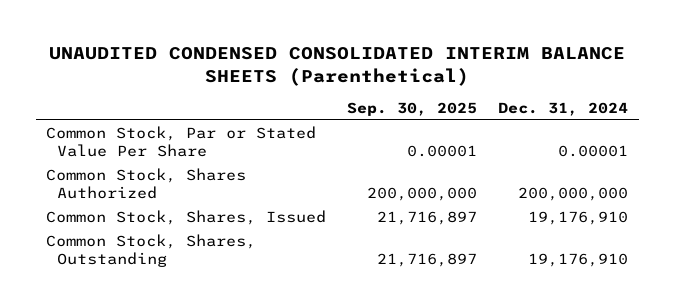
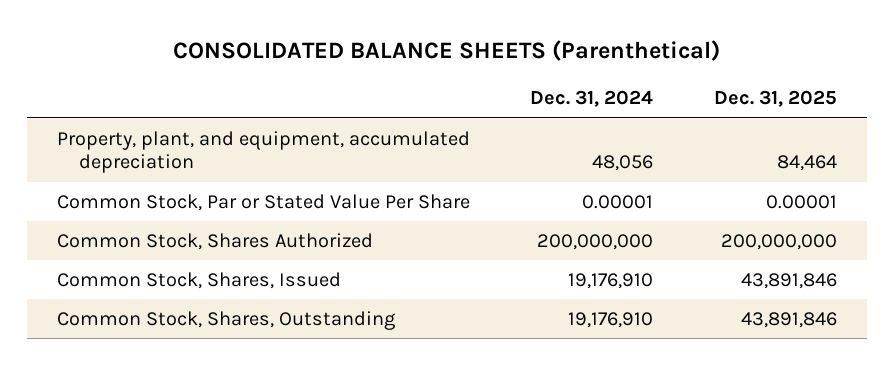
- UNAUDITED CONDENSED CONSOLIDATED INTERIM BALANCE SHEETS (Parenthetical)
+ CONSOLIDATED BALANCE SHEETS (Parenthetical)
- | Sep. 30, 2025 | Dec. 31, 2024
+ | Dec. 31, 2024 | Dec. 31, 2025
+ Property, plant, and equipment, accumulated depreciation | 48,056 | 84,464

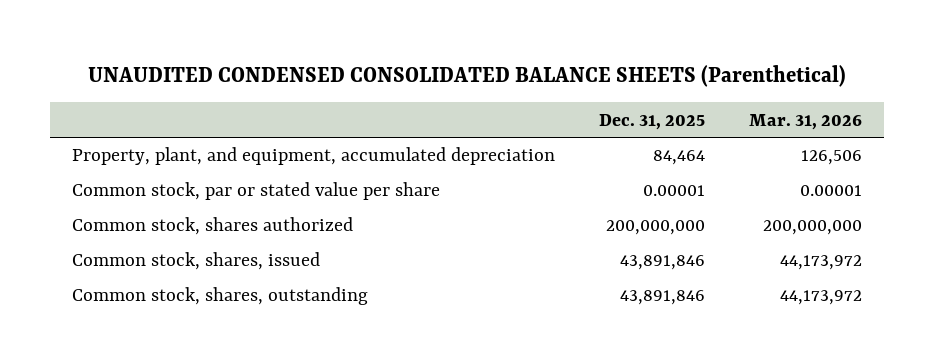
- CONSOLIDATED BALANCE SHEETS (Parenthetical)
+ UNAUDITED CONDENSED CONSOLIDATED BALANCE SHEETS (Parenthetical)
- | Dec. 31, 2024 | Dec. 31, 2025
+ | Dec. 31, 2025 | Mar. 31, 2026
- Common Stock, Par or Stated Value Per Share | 0.00001 | 0.00001
- Common Stock, Shares Authorized | 200,000,000 | 200,000,000
- Common Stock, Shares, Issued | 19,176,910 | 43,891,846
- Common Stock, Shares, Outstanding | 19,176,910 | 43,891,846
+ Common stock, par or stated value per share | 0.00001 | 0.00001
+ Common stock, shares authorized | 200,000,000 | 200,000,000
+ Common stock, shares, issued | 43,891,846 | 44,173,972
+ Common stock, shares, outstanding | 43,891,846 | 44,173,972

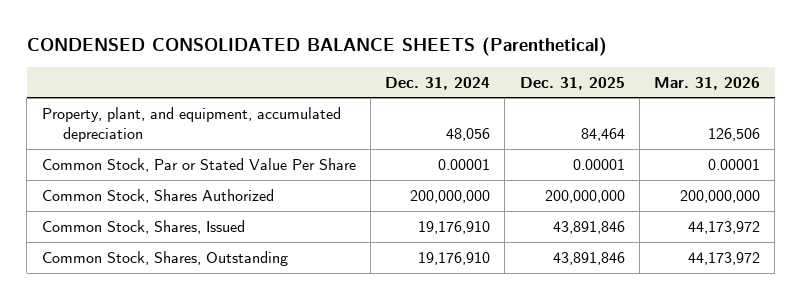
- UNAUDITED CONDENSED CONSOLIDATED BALANCE SHEETS (Parenthetical)
+ CONDENSED CONSOLIDATED BALANCE SHEETS (Parenthetical)
- | Dec. 31, 2025 | Mar. 31, 2026
+ | Dec. 31, 2024 | Dec. 31, 2025 | Mar. 31, 2026
- Common stock, par or stated value per share | 0.00001 | 0.00001
- Common stock, shares authorized | 200,000,000 | 200,000,000
- Common stock, shares, issued | 43,891,846 | 44,173,972
- Common stock, shares, outstanding | 43,891,846 | 44,173,972
+ Common Stock, Par or Stated Value Per Share | 0.00001 | 0.00001 | 0.00001
+ Common Stock, Shares Authorized | 200,000,000 | 200,000,000 | 200,000,000
+ Common Stock, Shares, Issued | 19,176,910 | 43,891,846 | 44,173,972
+ Common Stock, Shares, Outstanding | 19,176,910 | 43,891,846 | 44,173,972

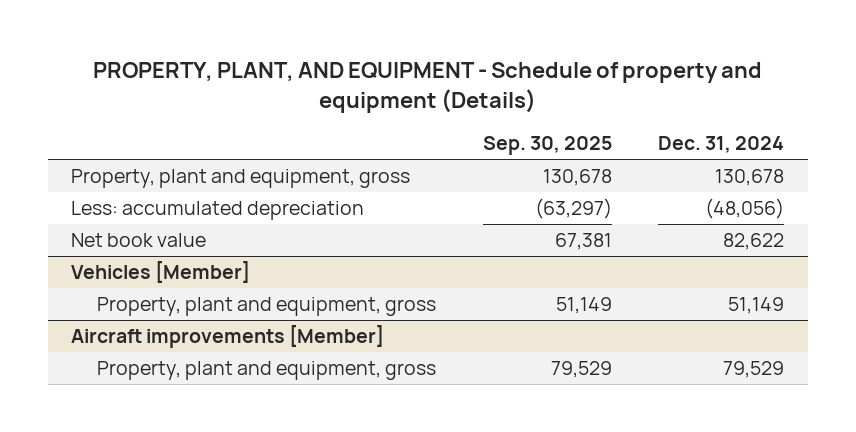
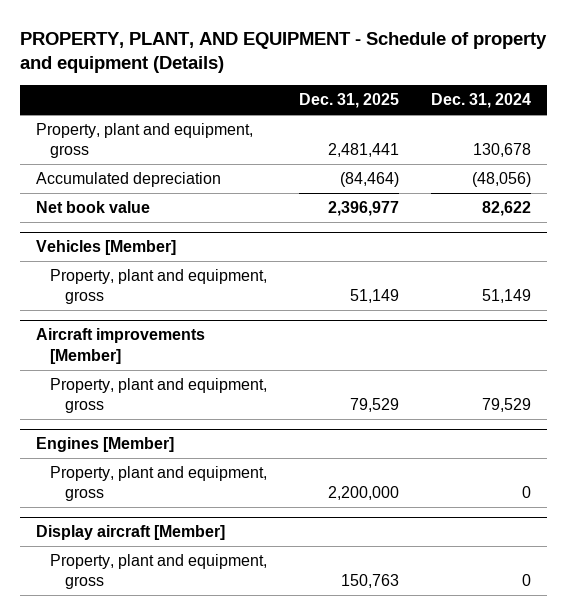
- | Sep. 30, 2025 | Dec. 31, 2024
+ | Dec. 31, 2025 | Dec. 31, 2024
- Less: accumulated depreciation | (63,297) | (48,056)
+ Accumulated depreciation | (84,464) | (48,056)
+ Engines [Member]
+ Property, plant and equipment, gross | 2,200,000 | 0
+ Display aircraft [Member]
+ Property, plant and equipment, gross | 150,763 | 0

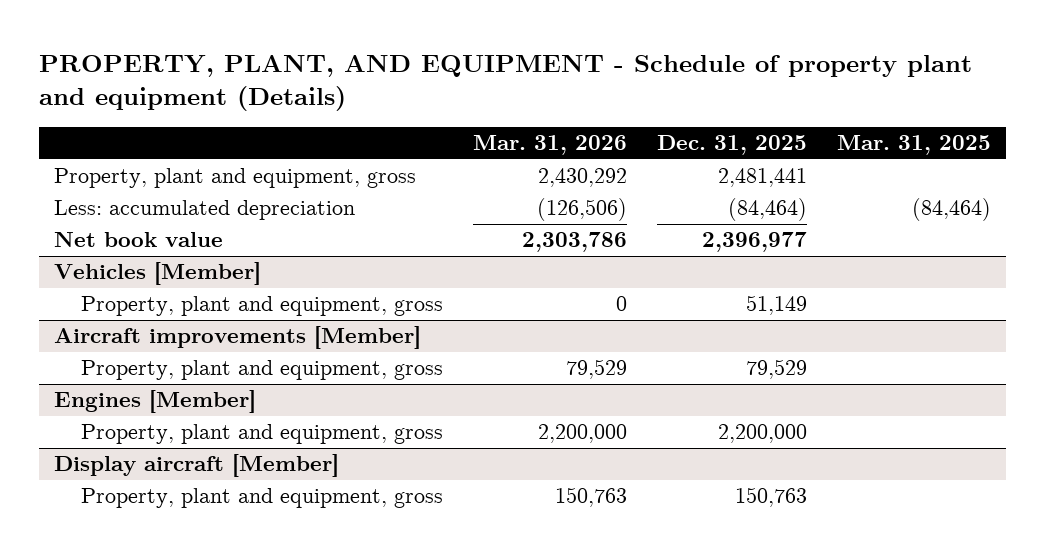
- PROPERTY, PLANT, AND EQUIPMENT - Schedule of property and equipment (Details)
+ PROPERTY, PLANT, AND EQUIPMENT - Schedule of property plant and equipment (Details)
- | Dec. 31, 2025 | Dec. 31, 2024
+ | Mar. 31, 2026 | Dec. 31, 2025 | Mar. 31, 2025
- Accumulated depreciation | (84,464) | (48,056)
+ Less: accumulated depreciation | (126,506) | (84,464) | (84,464)

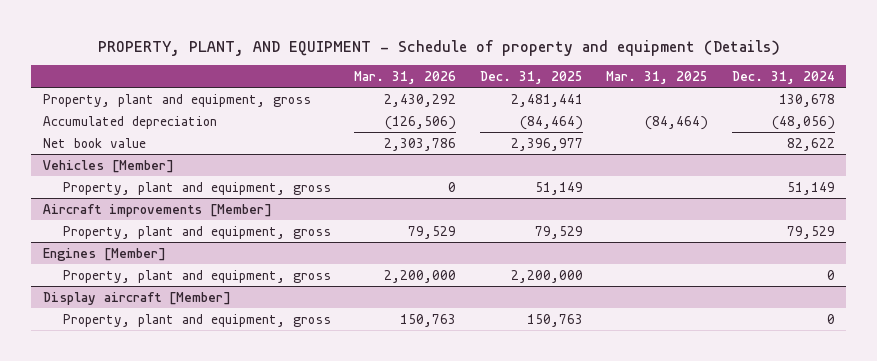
- PROPERTY, PLANT, AND EQUIPMENT - Schedule of property plant and equipment (Details)
+ PROPERTY, PLANT, AND EQUIPMENT - Schedule of property and equipment (Details)
- | Mar. 31, 2026 | Dec. 31, 2025 | Mar. 31, 2025
+ | Mar. 31, 2026 | Dec. 31, 2025 | Mar. 31, 2025 | Dec. 31, 2024
- Less: accumulated depreciation | (126,506) | (84,464) | (84,464)
+ Accumulated depreciation | (126,506) | (84,464) | (84,464) | (48,056)

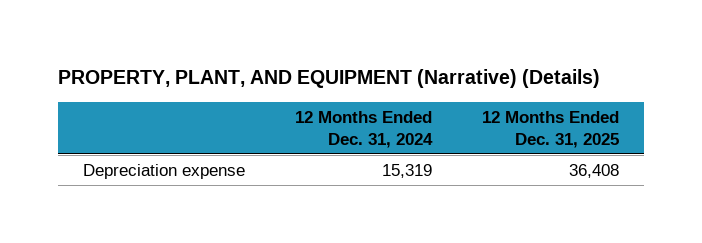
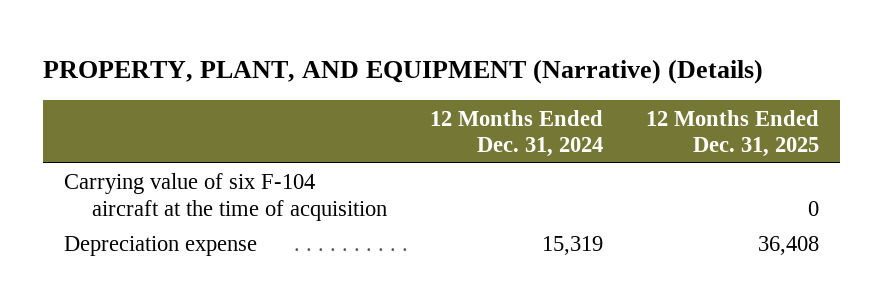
+ Carrying value of six F-104 aircraft at the time of acquisition | | 0

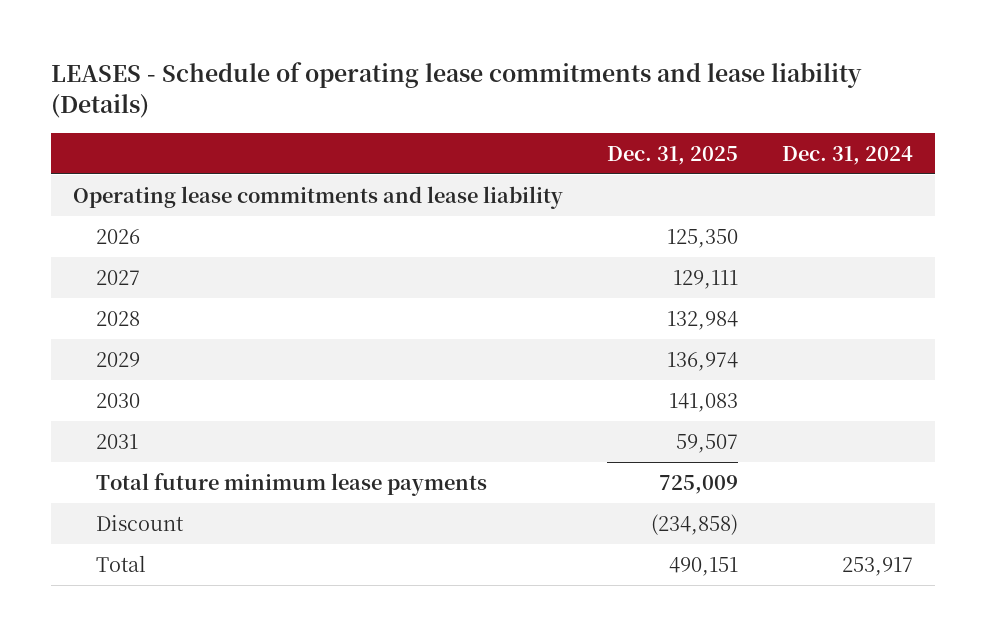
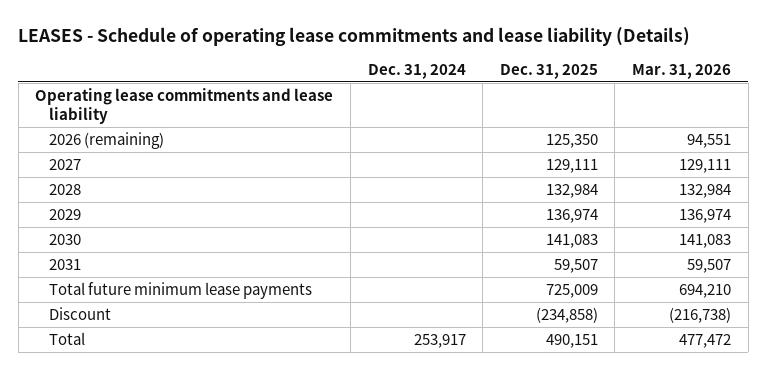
- | Dec. 31, 2025 | Dec. 31, 2024
+ | Dec. 31, 2024 | Dec. 31, 2025 | Mar. 31, 2026
- 2026 | 125,350 |
+ 2026 (remaining) | | 125,350 | 94,551

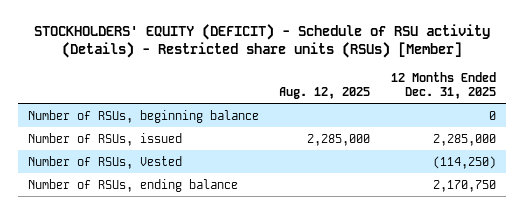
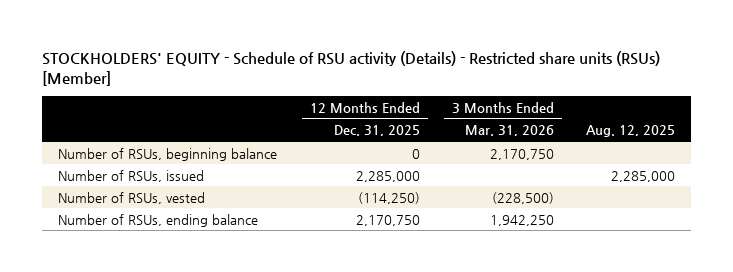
- STOCKHOLDERS' EQUITY (DEFICIT) - Schedule of RSU activity (Details) - Restricted share units (RSUs) [Member]
+ STOCKHOLDERS' EQUITY - Schedule of RSU activity (Details) - Restricted share units (RSUs) [Member]
- | Aug. 12, 2025 | 12 Months Ended Dec. 31, 2025
+ | 12 Months Ended Dec. 31, 2025 | 3 Months Ended Mar. 31, 2026 | Aug. 12, 2025
- Number of RSUs, Vested | | (114,250)
+ Number of RSUs, vested | (114,250) | (228,500) |

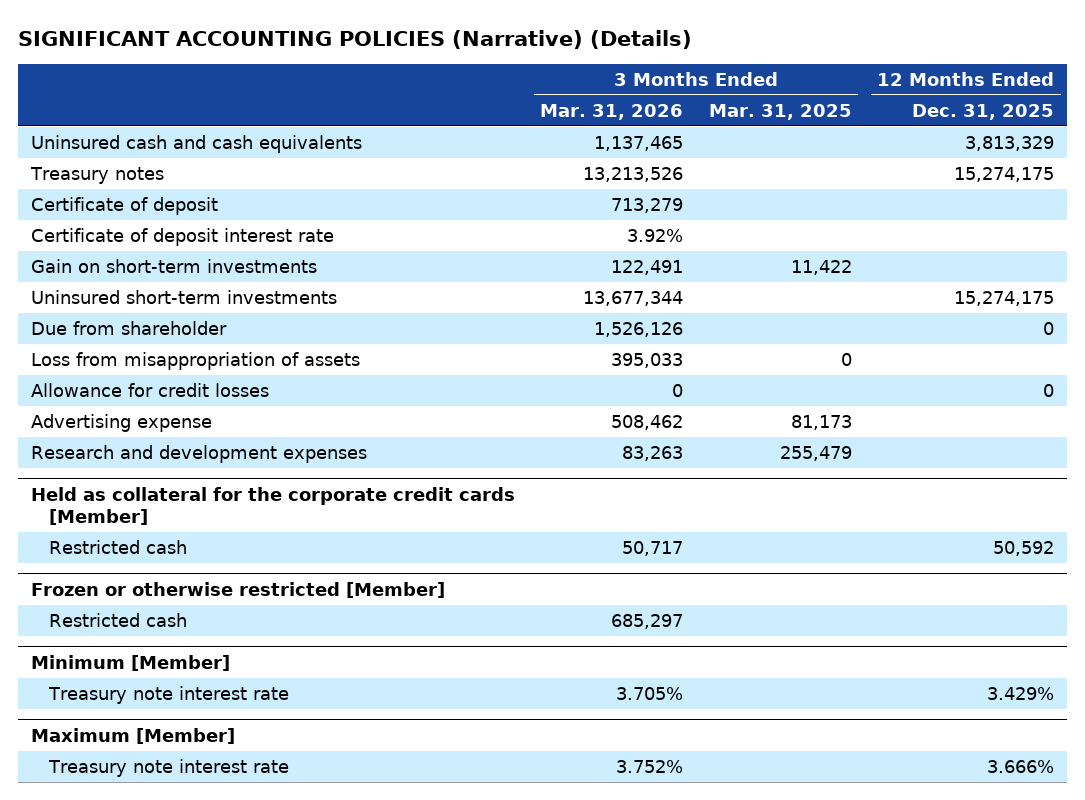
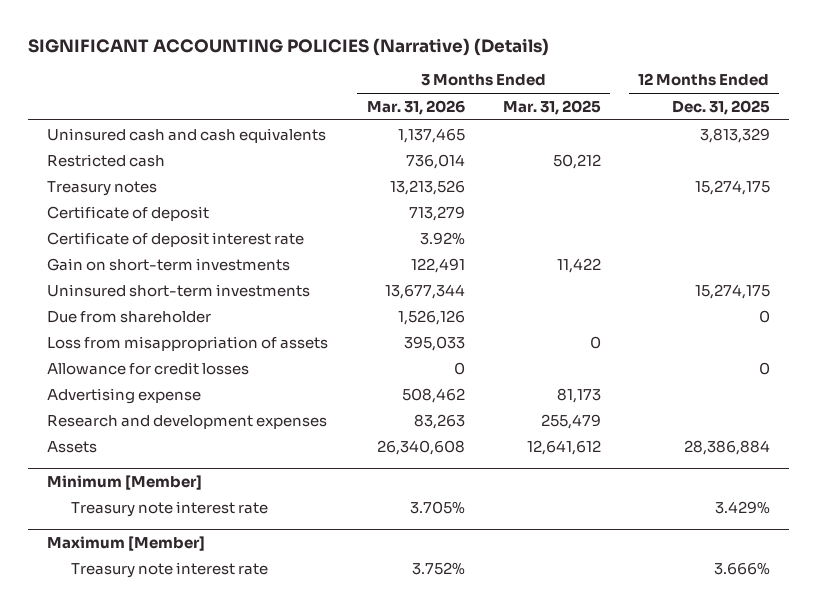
+ Restricted cash | 736,014 | 50,212 |
- Held as collateral for the corporate credit cards [Member]
- Restricted cash | 50,717 | | 50,592
- Frozen or otherwise restricted [Member]
- Restricted cash | 685,297 | |
+ Assets | 26,340,608 | 12,641,612 | 28,386,884

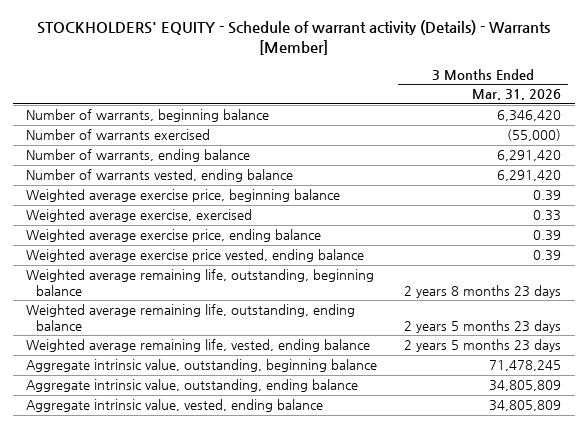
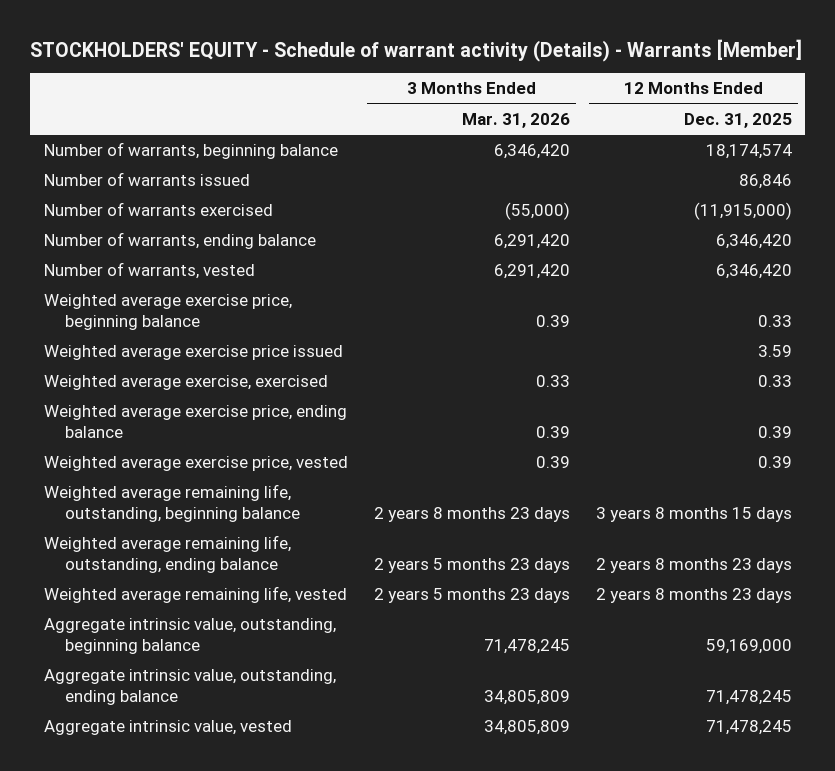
- | 3 Months Ended Mar. 31, 2026
+ | 3 Months Ended Mar. 31, 2026 | 12 Months Ended Dec. 31, 2025
+ Number of warrants issued | | 86,846
- Number of warrants vested, ending balance | 6,291,420
+ Number of warrants, vested | 6,291,420 | 6,346,420
+ Weighted average exercise price issued | | 3.59
- Weighted average exercise price vested, ending balance | 0.39
+ Weighted average exercise price, vested | 0.39 | 0.39
- Weighted average remaining life, vested, ending balance | 2 years 5 months 23 days
+ Weighted average remaining life, vested | 2 years 5 months 23 days | 2 years 8 months 23 days
- Aggregate intrinsic value, vested, ending balance | 34,805,809
+ Aggregate intrinsic value, vested | 34,805,809 | 71,478,245

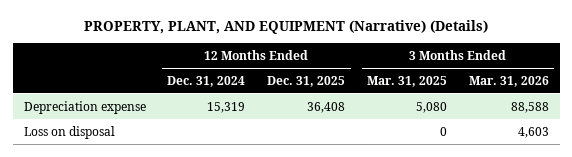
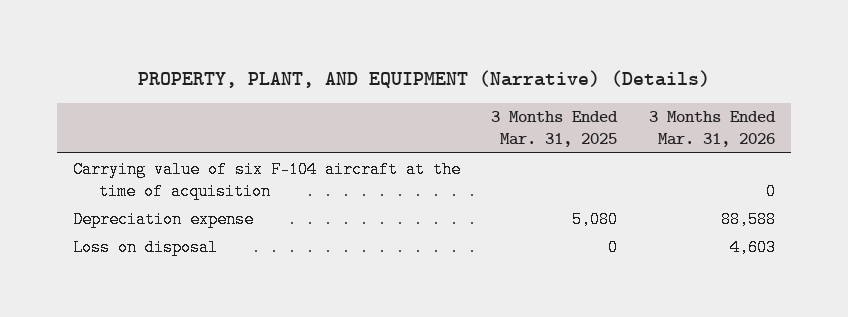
- | 12 Months Ended Dec. 31, 2024 | 12 Months Ended Dec. 31, 2025 | 3 Months Ended Mar. 31, 2025 | 3 Months Ended Mar. 31, 2026
+ | 3 Months Ended Mar. 31, 2025 | 3 Months Ended Mar. 31, 2026
+ Carrying value of six F-104 aircraft at the time of acquisition | | 0

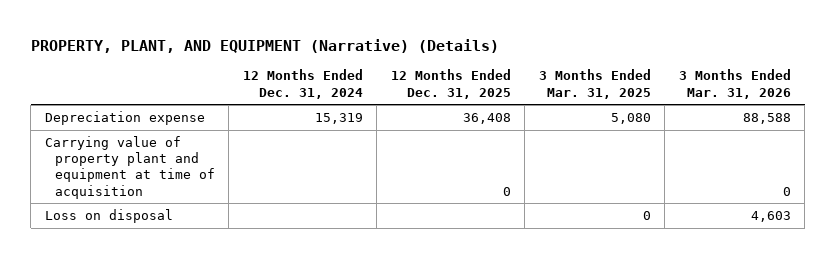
- | 3 Months Ended Mar. 31, 2025 | 3 Months Ended Mar. 31, 2026
+ | 12 Months Ended Dec. 31, 2024 | 12 Months Ended Dec. 31, 2025 | 3 Months Ended Mar. 31, 2025 | 3 Months Ended Mar. 31, 2026
- Carrying value of six F-104 aircraft at the time of acquisition | | 0
+ Carrying value of property plant and equipment at time of acquisition | | 0 | | 0

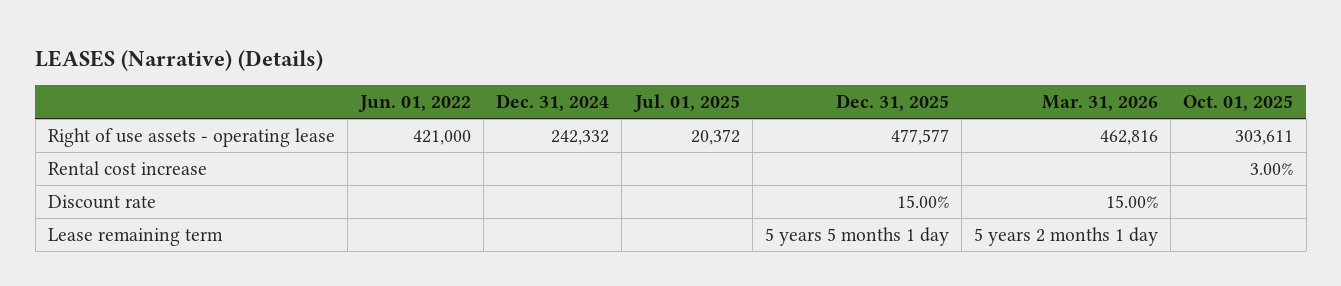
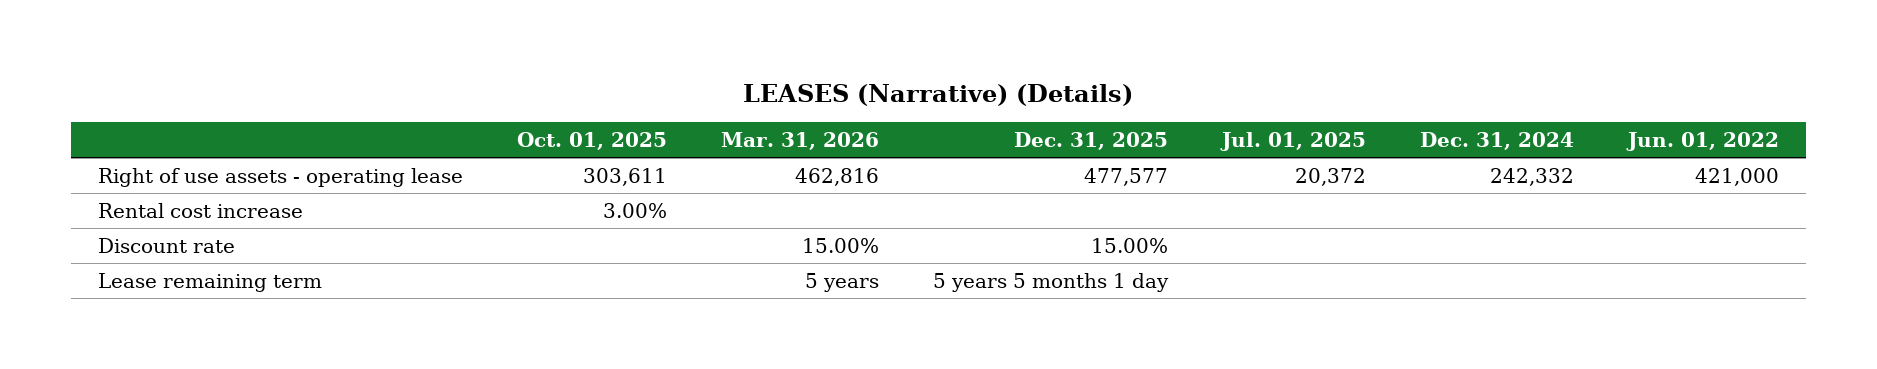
- | Jun. 01, 2022 | Dec. 31, 2024 | Jul. 01, 2025 | Dec. 31, 2025 | Mar. 31, 2026 | Oct. 01, 2025
+ | Oct. 01, 2025 | Mar. 31, 2026 | Dec. 31, 2025 | Jul. 01, 2025 | Dec. 31, 2024 | Jun. 01, 2022
- Lease remaining term | | | | 5 years 5 months 1 day | 5 years 2 months 1 day |
+ Lease remaining term | | 5 years | 5 years 5 months 1 day | | |

